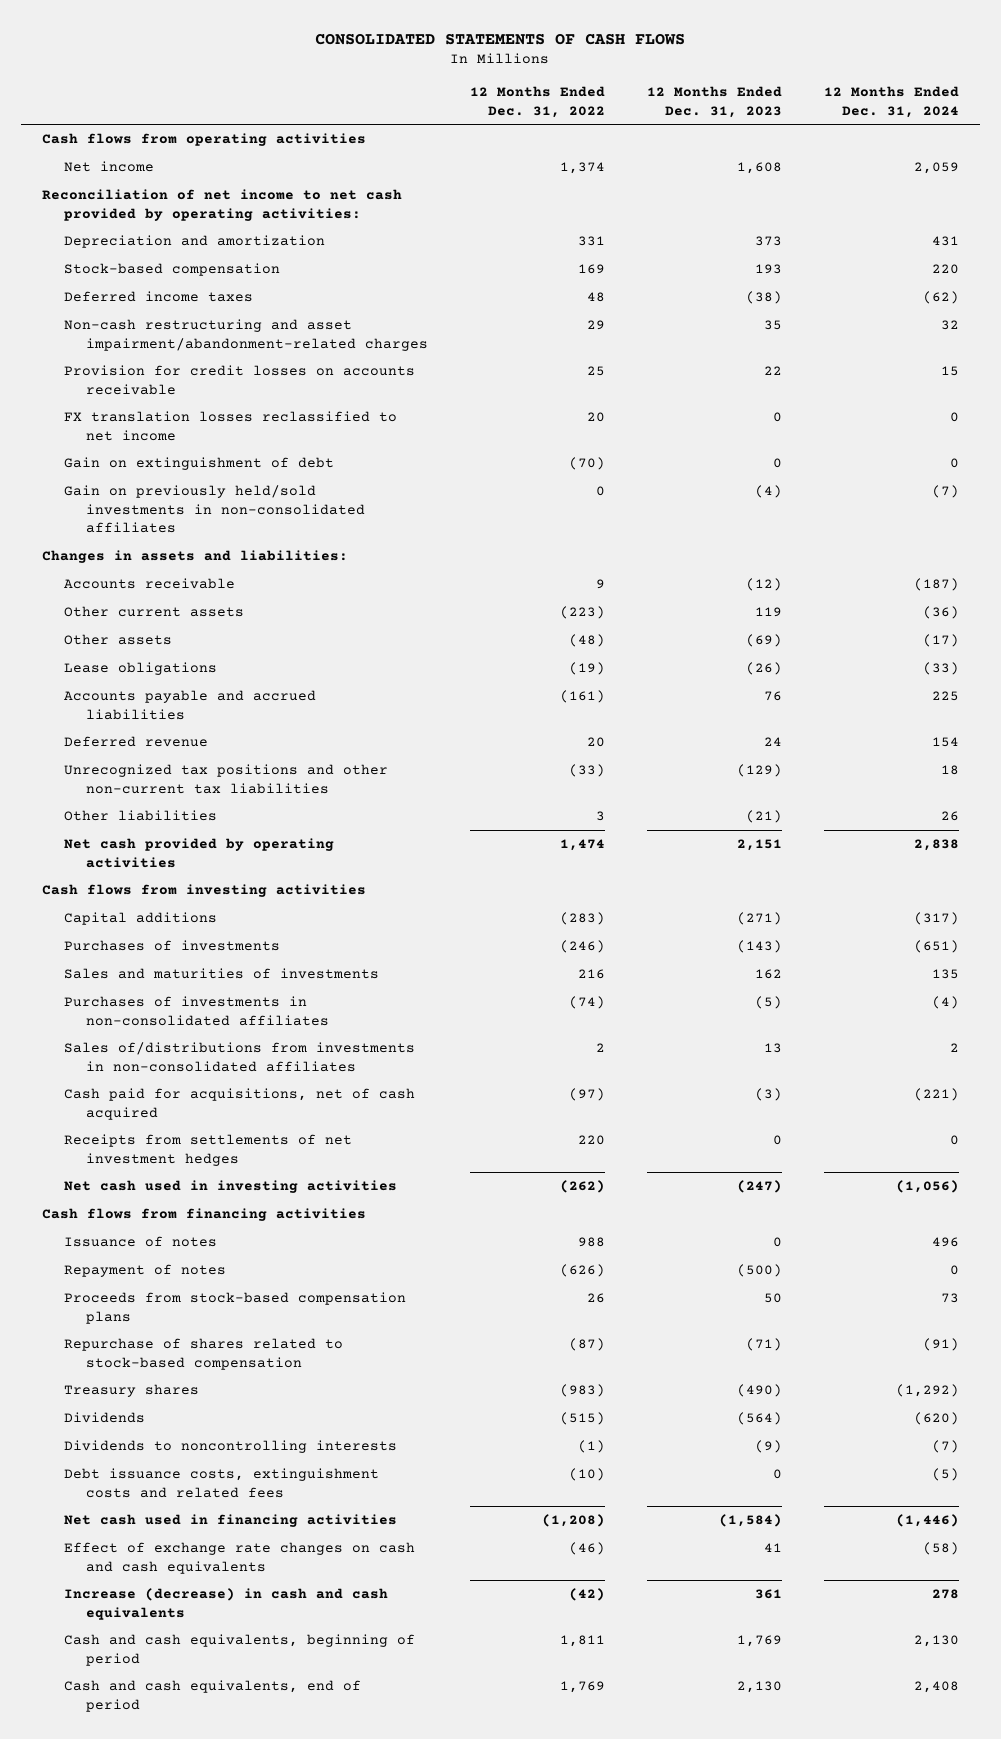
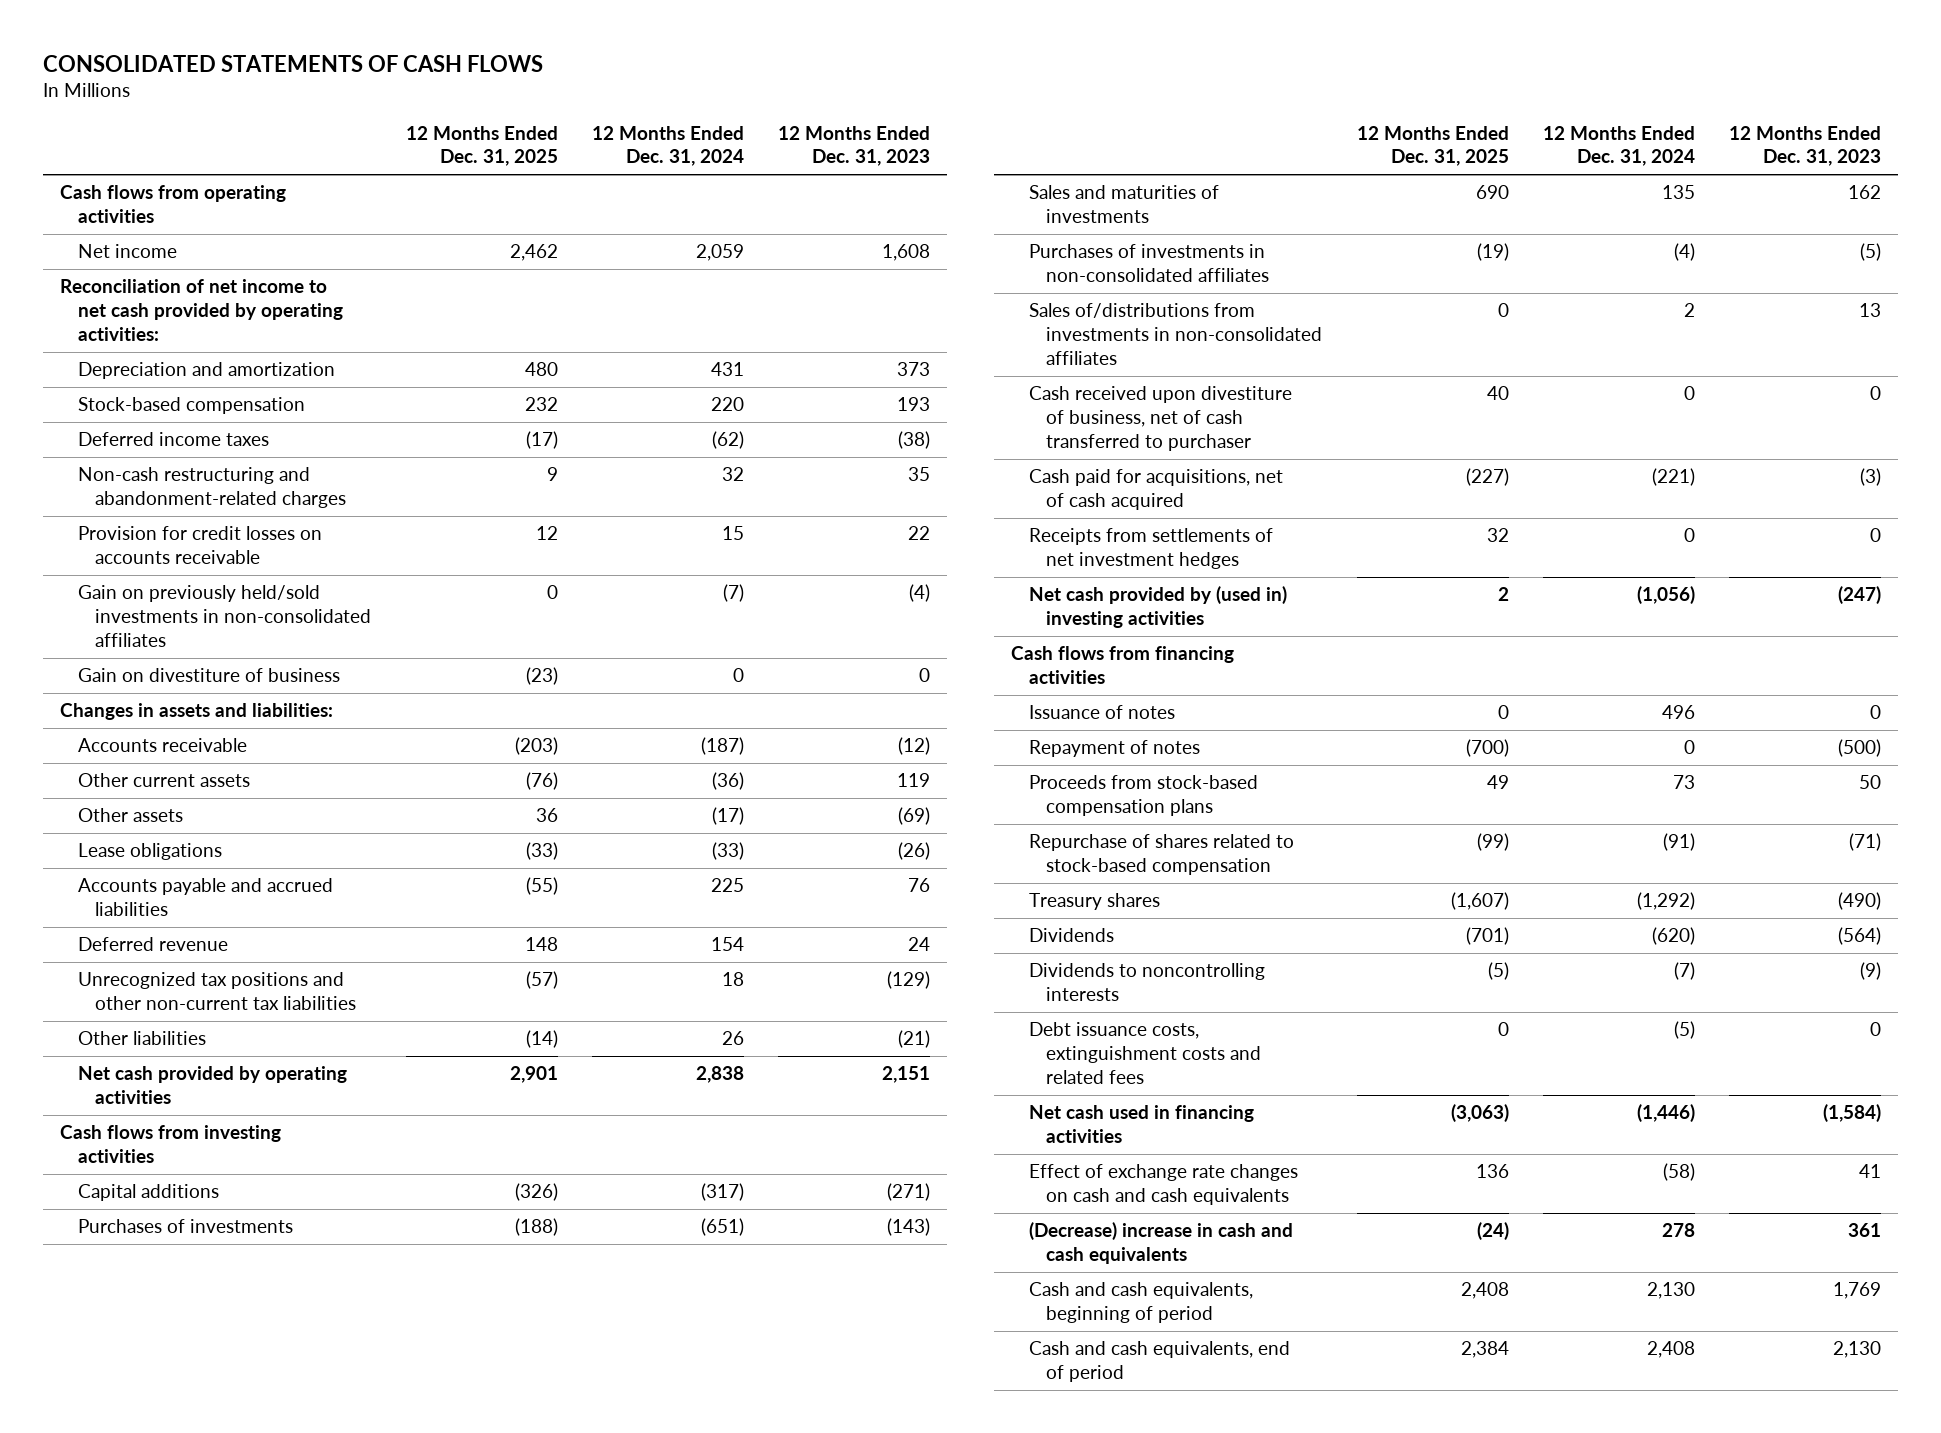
- | 12 Months Ended Dec. 31, 2022 | 12 Months Ended Dec. 31, 2023 | 12 Months Ended Dec. 31, 2024
+ | 12 Months Ended Dec. 31, 2025 | 12 Months Ended Dec. 31, 2024 | 12 Months Ended Dec. 31, 2023
- Non-cash restructuring and asset impairment/abandonment-related charges | 29 | 35 | 32
+ Non-cash restructuring and abandonment-related charges | 9 | 32 | 35
- FX translation losses reclassified to net income | 20 | 0 | 0
- Gain on extinguishment of debt | (70) | 0 | 0
+ Gain on divestiture of business | (23) | 0 | 0
+ Cash received upon divestiture of business, net of cash transferred to purchaser | 40 | 0 | 0
- Net cash used in investing activities | (262) | (247) | (1,056)
+ Net cash provided by (used in) investing activities | 2 | (1,056) | (247)
- Increase (decrease) in cash and cash equivalents | (42) | 361 | 278
+ (Decrease) increase in cash and cash equivalents | (24) | 278 | 361

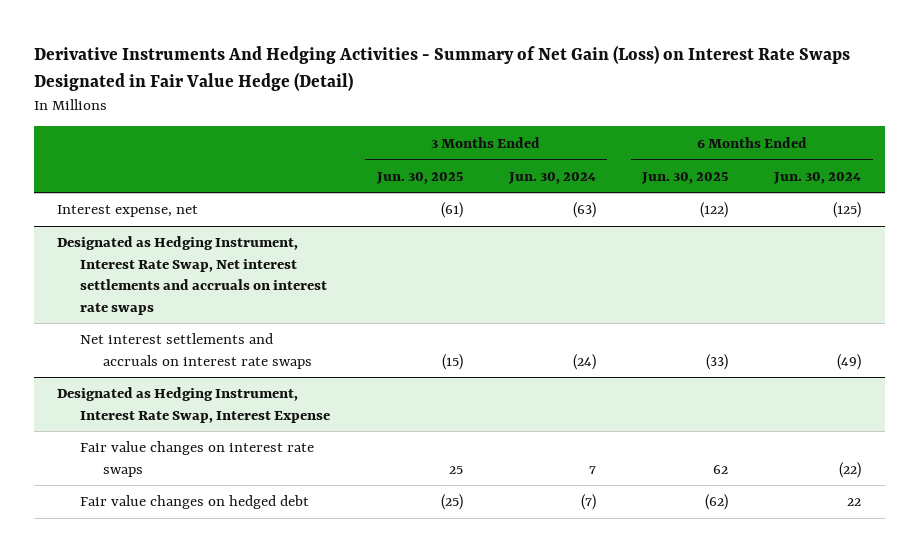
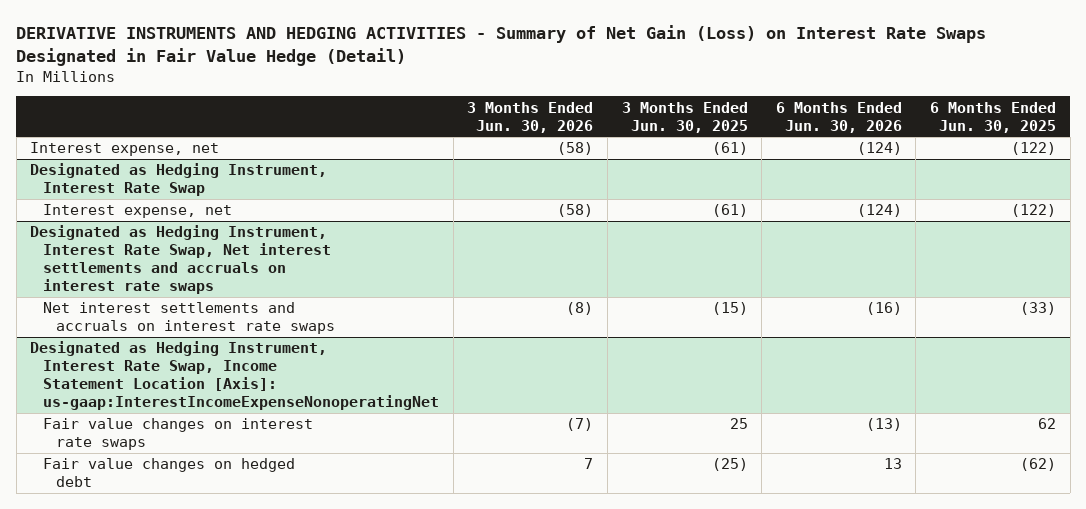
- Derivative Instruments And Hedging Activities - Summary of Net Gain (Loss) on Interest Rate Swaps Designated in Fair Value Hedge (Detail)
+ DERIVATIVE INSTRUMENTS AND HEDGING ACTIVITIES - Summary of Net Gain (Loss) on Interest Rate Swaps Designated in Fair Value Hedge (Detail)
- | 3 Months Ended Jun. 30, 2025 | 3 Months Ended Jun. 30, 2024 | 6 Months Ended Jun. 30, 2025 | 6 Months Ended Jun. 30, 2024
+ | 3 Months Ended Jun. 30, 2026 | 3 Months Ended Jun. 30, 2025 | 6 Months Ended Jun. 30, 2026 | 6 Months Ended Jun. 30, 2025
+ Designated as Hedging Instrument, Interest Rate Swap
+ Interest expense, net | (58) | (61) | (124) | (122)
- Designated as Hedging Instrument, Interest Rate Swap, Interest Expense
+ Designated as Hedging Instrument, Interest Rate Swap, Income Statement Location [Axis]: us-gaap:InterestIncomeExpenseNonoperatingNet

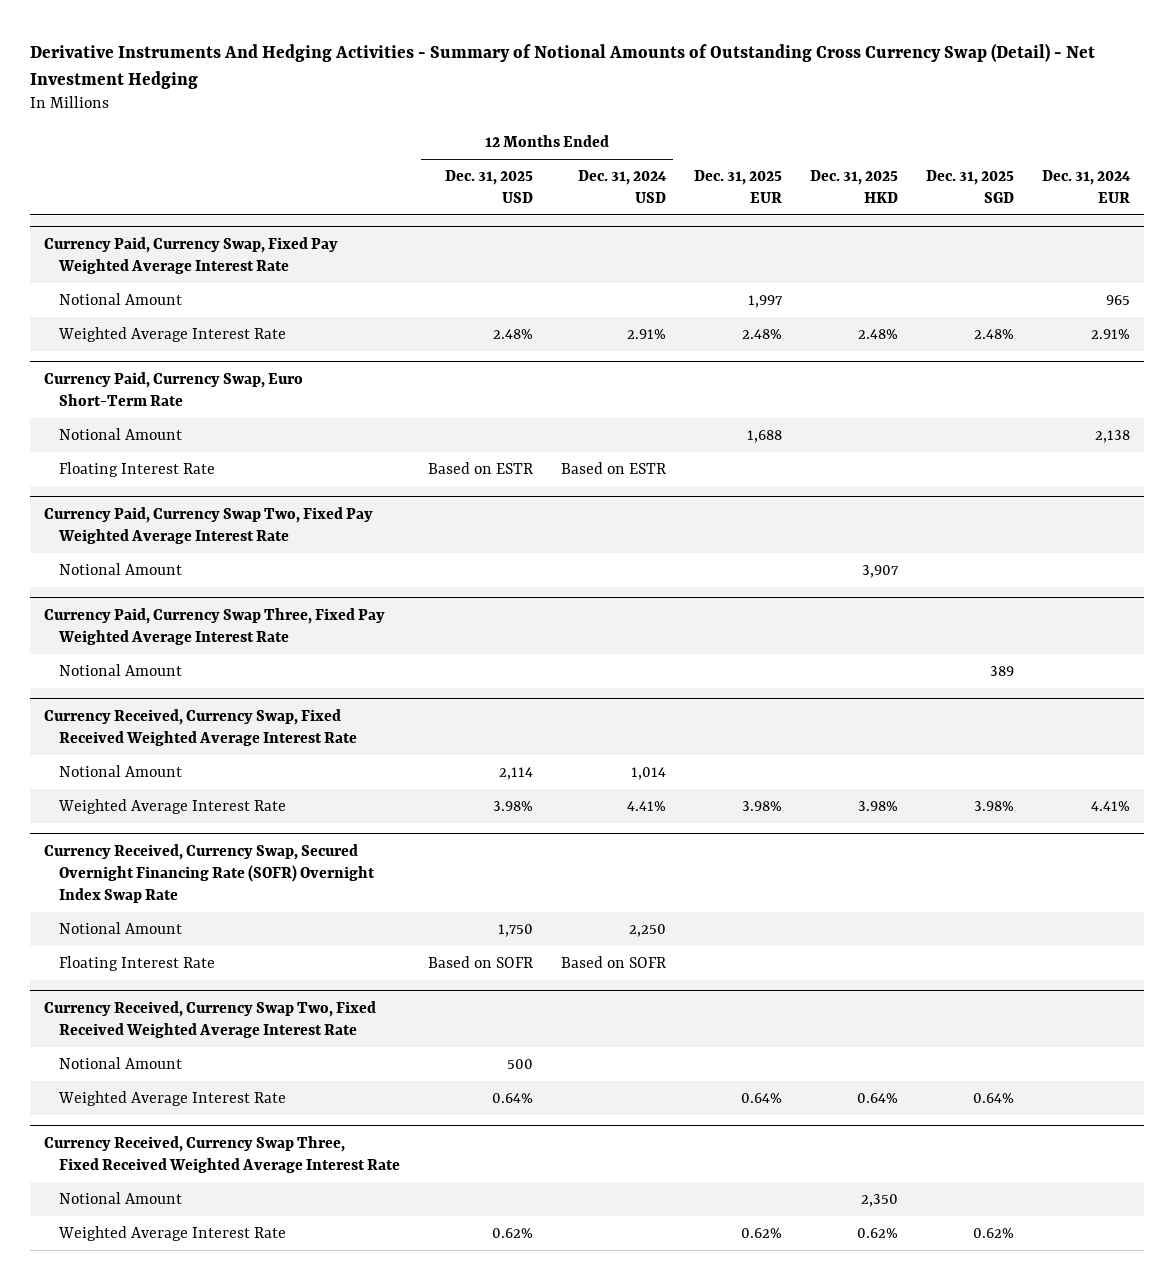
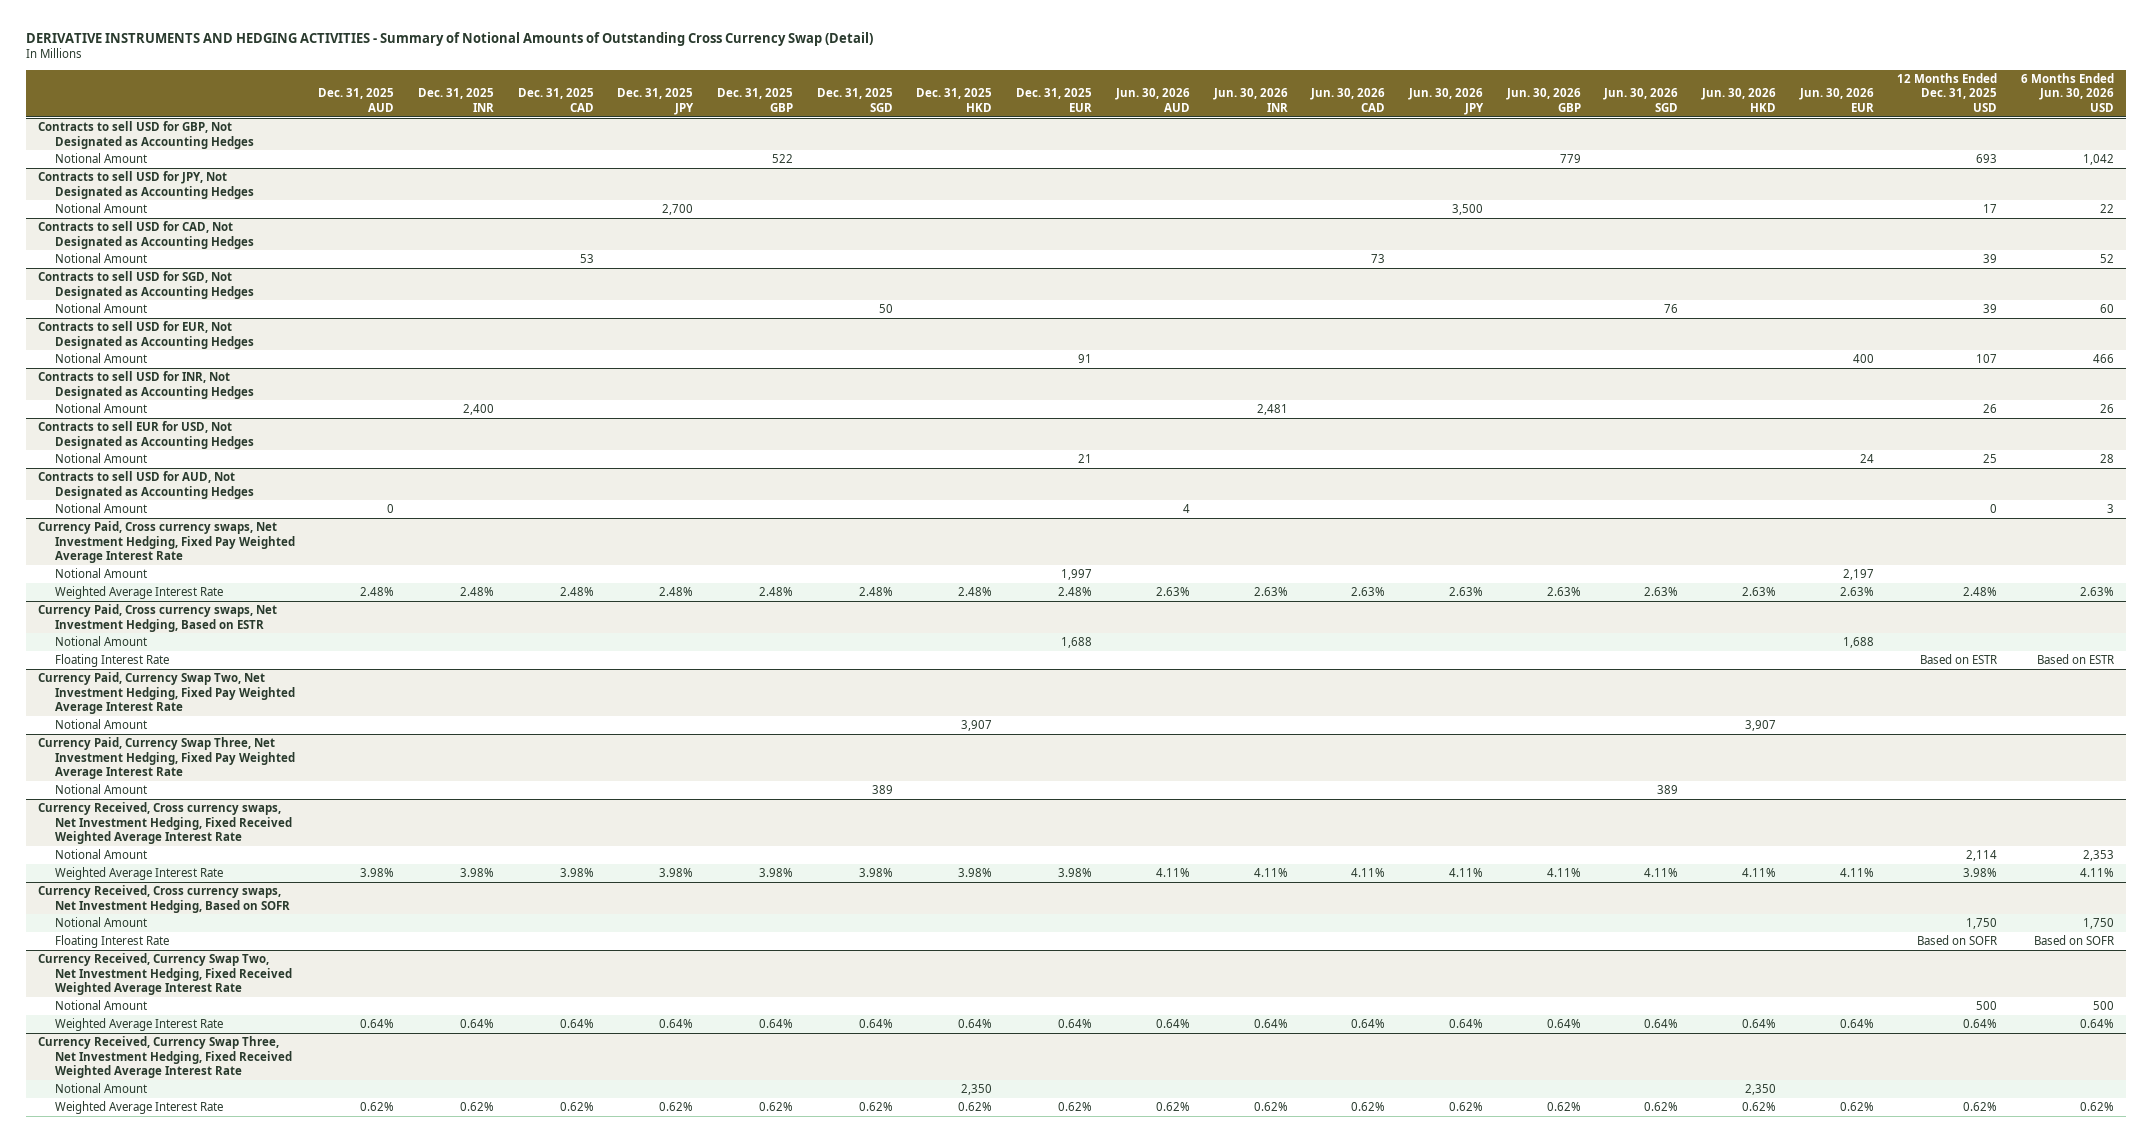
- Derivative Instruments And Hedging Activities - Summary of Notional Amounts of Outstanding Cross Currency Swap (Detail) - Net Investment Hedging
+ DERIVATIVE INSTRUMENTS AND HEDGING ACTIVITIES - Summary of Notional Amounts of Outstanding Cross Currency Swap (Detail)
- | 12 Months Ended Dec. 31, 2025 USD | 12 Months Ended Dec. 31, 2024 USD | Dec. 31, 2025 EUR | Dec. 31, 2025 HKD | Dec. 31, 2025 SGD | Dec. 31, 2024 EUR
+ | Dec. 31, 2025 AUD | Dec. 31, 2025 INR | Dec. 31, 2025 CAD | Dec. 31, 2025 JPY | Dec. 31, 2025 GBP | Dec. 31, 2025 SGD | Dec. 31, 2025 HKD | Dec. 31, 2025 EUR | Jun. 30, 2026 AUD | Jun. 30, 2026 INR | Jun. 30, 2026 CAD | Jun. 30, 2026 JPY | Jun. 30, 2026 GBP | Jun. 30, 2026 SGD | Jun. 30, 2026 HKD | Jun. 30, 2026 EUR | 12 Months Ended Dec. 31, 2025 USD | 6 Months Ended Jun. 30, 2026 USD
- Currency Paid, Currency Swap, Fixed Pay Weighted Average Interest Rate
+ Contracts to sell USD for GBP, Not Designated as Accounting Hedges
+ Notional Amount | | | | | 522 | | | | | | | | 779 | | | | 693 | 1,042
+ Contracts to sell USD for JPY, Not Designated as Accounting Hedges
+ Notional Amount | | | | 2,700 | | | | | | | | 3,500 | | | | | 17 | 22
+ Contracts to sell USD for CAD, Not Designated as Accounting Hedges
+ Notional Amount | | | 53 | | | | | | | | 73 | | | | | | 39 | 52
+ Contracts to sell USD for SGD, Not Designated as Accounting Hedges
+ Notional Amount | | | | | | 50 | | | | | | | | 76 | | | 39 | 60
+ Contracts to sell USD for EUR, Not Designated as Accounting Hedges
+ Notional Amount | | | | | | | | 91 | | | | | | | | 400 | 107 | 466
+ Contracts to sell USD for INR, Not Designated as Accounting Hedges
+ Notional Amount | | 2,400 | | | | | | | | 2,481 | | | | | | | 26 | 26
+ Contracts to sell EUR for USD, Not Designated as Accounting Hedges
+ Notional Amount | | | | | | | | 21 | | | | | | | | 24 | 25 | 28
+ Contracts to sell USD for AUD, Not Designated as Accounting Hedges
+ Notional Amount | 0 | | | | | | | | 4 | | | | | | | | 0 | 3
+ Currency Paid, Cross currency swaps, Net Investment Hedging, Fixed Pay Weighted Average Interest Rate
- Currency Paid, Currency Swap, Euro Short-Term Rate
+ Currency Paid, Cross currency swaps, Net Investment Hedging, Based on ESTR
- Currency Paid, Currency Swap Two, Fixed Pay Weighted Average Interest Rate
+ Currency Paid, Currency Swap Two, Net Investment Hedging, Fixed Pay Weighted Average Interest Rate
- Currency Paid, Currency Swap Three, Fixed Pay Weighted Average Interest Rate
+ Currency Paid, Currency Swap Three, Net Investment Hedging, Fixed Pay Weighted Average Interest Rate
- Currency Received, Currency Swap, Fixed Received Weighted Average Interest Rate
+ Currency Received, Cross currency swaps, Net Investment Hedging, Fixed Received Weighted Average Interest Rate
- Currency Received, Currency Swap, Secured Overnight Financing Rate (SOFR) Overnight Index Swap Rate
+ Currency Received, Cross currency swaps, Net Investment Hedging, Based on SOFR
- Currency Received, Currency Swap Two, Fixed Received Weighted Average Interest Rate
+ Currency Received, Currency Swap Two, Net Investment Hedging, Fixed Received Weighted Average Interest Rate
- Currency Received, Currency Swap Three, Fixed Received Weighted Average Interest Rate
+ Currency Received, Currency Swap Three, Net Investment Hedging, Fixed Received Weighted Average Interest Rate

